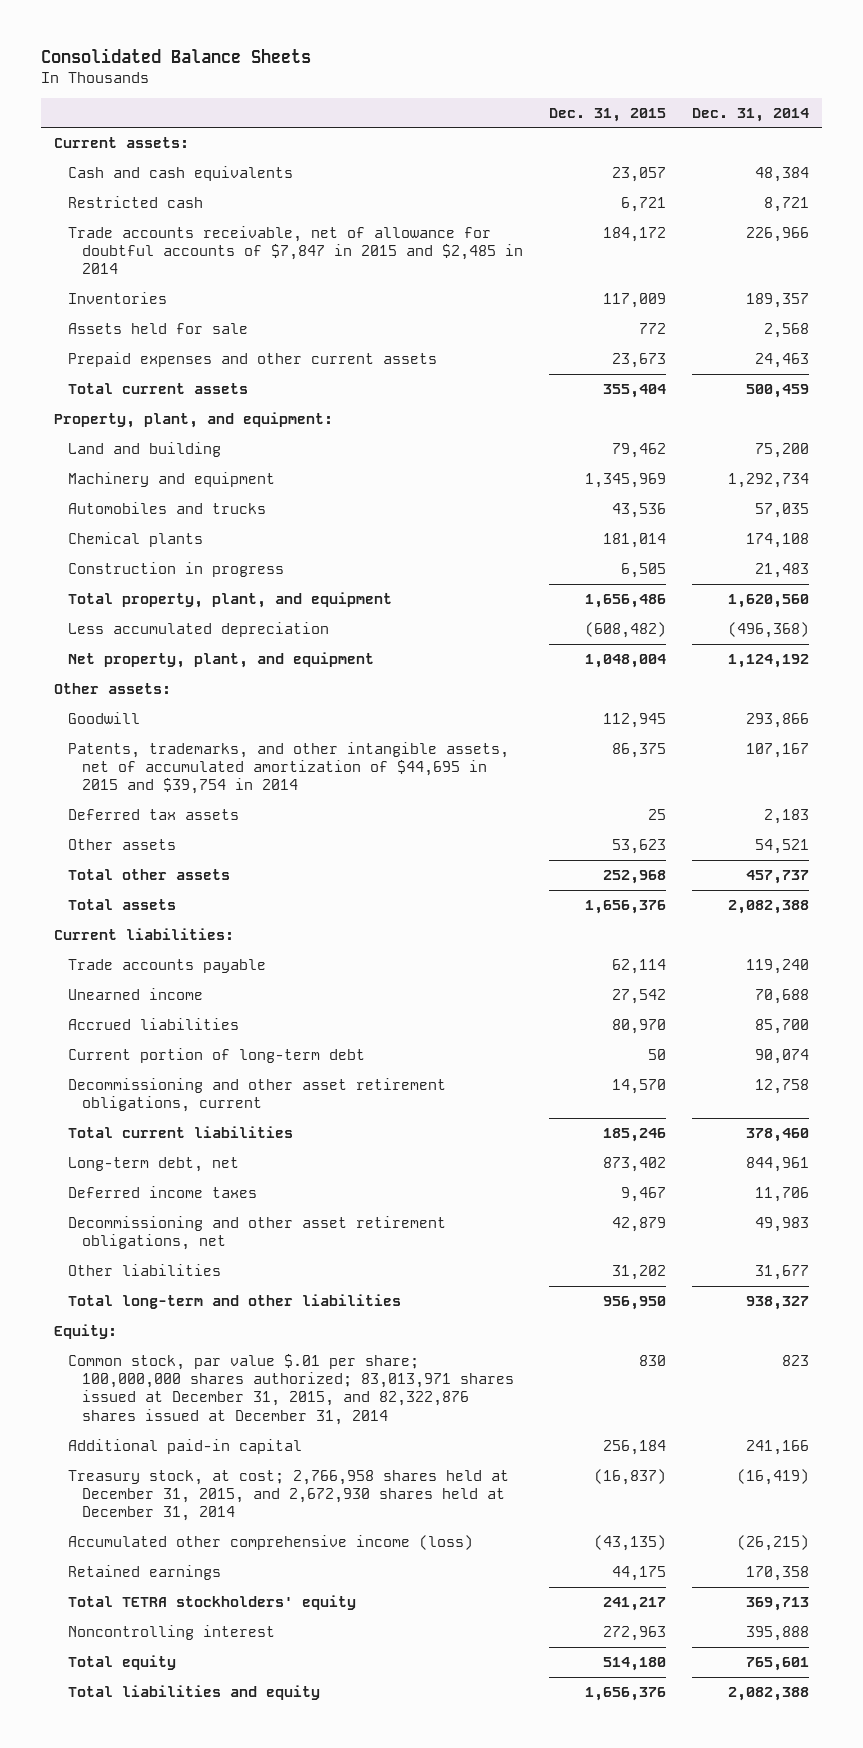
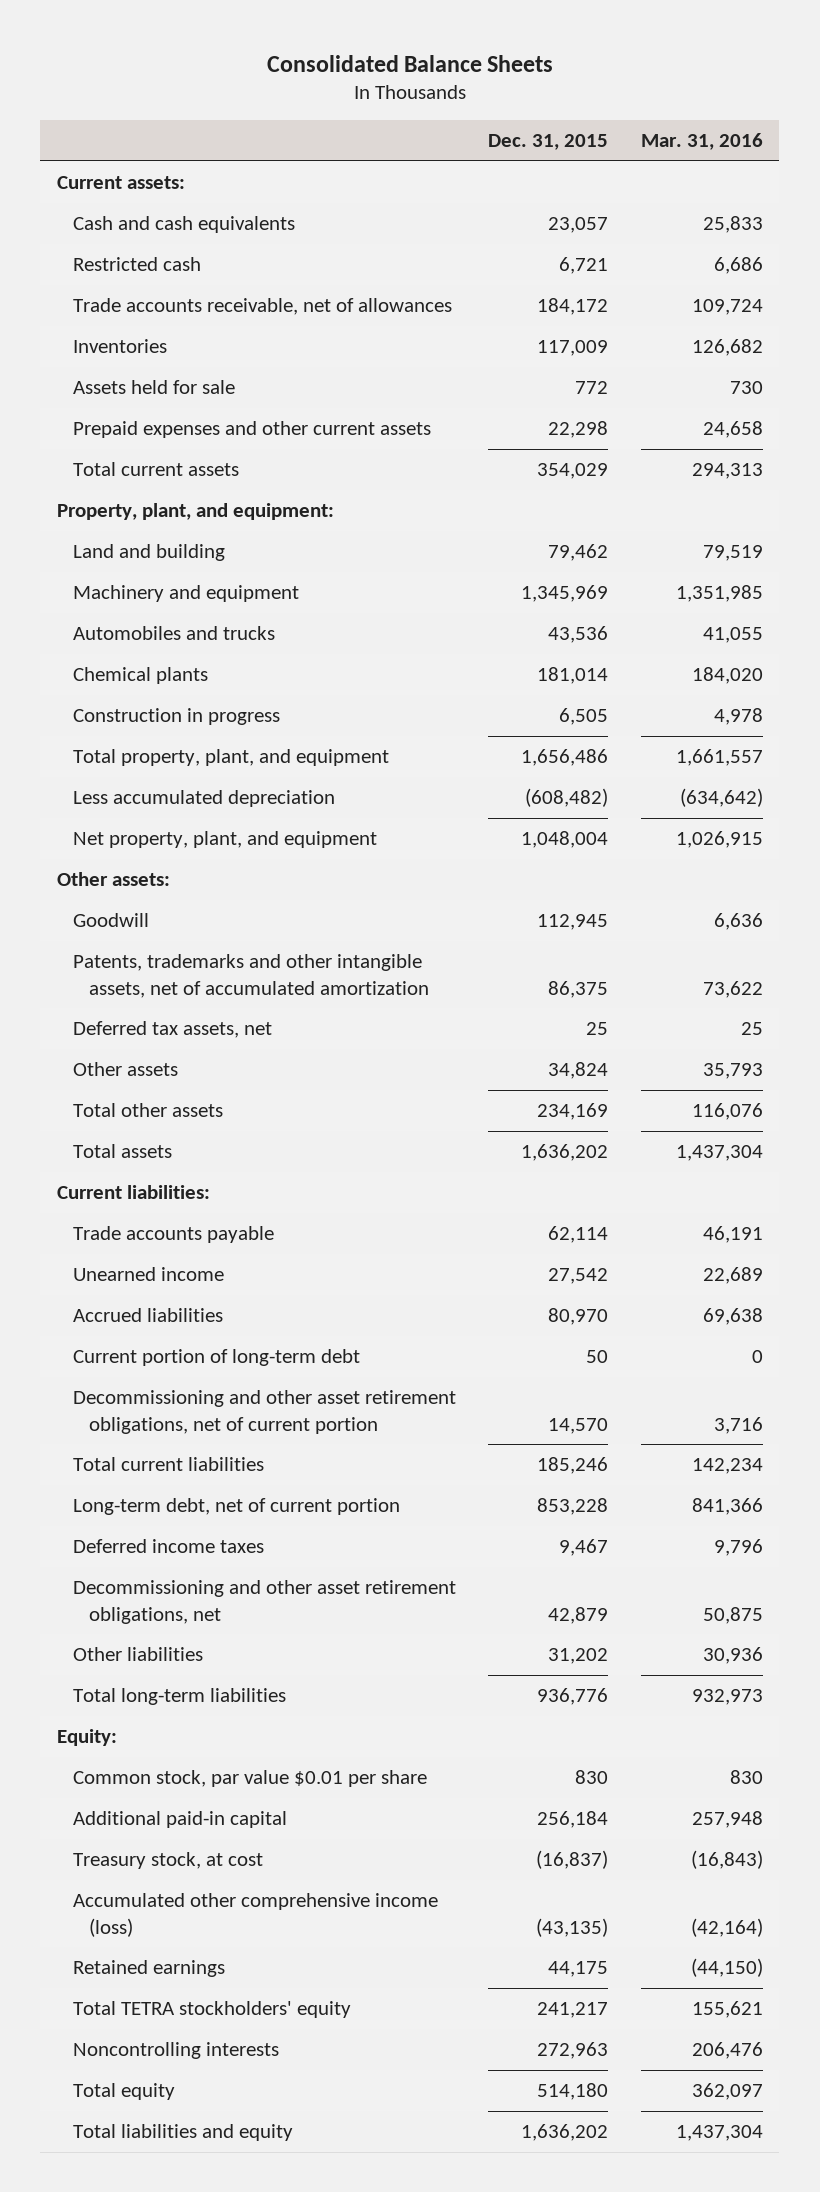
- | Dec. 31, 2015 | Dec. 31, 2014
+ | Dec. 31, 2015 | Mar. 31, 2016
- Trade accounts receivable, net of allowance for doubtful accounts of $7,847 in 2015 and $2,485 in 2014 | 184,172 | 226,966
+ Trade accounts receivable, net of allowances | 184,172 | 109,724
- Prepaid expenses and other current assets | 23,673 | 24,463
- Total current assets | 355,404 | 500,459
+ Prepaid expenses and other current assets | 22,298 | 24,658
+ Total current assets | 354,029 | 294,313
- Patents, trademarks, and other intangible assets, net of accumulated amortization of $44,695 in 2015 and $39,754 in 2014 | 86,375 | 107,167
- Deferred tax assets | 25 | 2,183
- Other assets | 53,623 | 54,521
- Total other assets | 252,968 | 457,737
- Total assets | 1,656,376 | 2,082,388
+ Patents, trademarks and other intangible assets, net of accumulated amortization | 86,375 | 73,622
+ Deferred tax assets, net | 25 | 25
+ Other assets | 34,824 | 35,793
+ Total other assets | 234,169 | 116,076
+ Total assets | 1,636,202 | 1,437,304
- Decommissioning and other asset retirement obligations, current | 14,570 | 12,758
+ Decommissioning and other asset retirement obligations, net of current portion | 14,570 | 3,716
- Long-term debt, net | 873,402 | 844,961
+ Long-term debt, net of current portion | 853,228 | 841,366
- Total long-term and other liabilities | 956,950 | 938,327
+ Total long-term liabilities | 936,776 | 932,973
- Common stock, par value $.01 per share; 100,000,000 shares authorized; 83,013,971 shares issued at December 31, 2015, and 82,322,876 shares issued at December 31, 2014 | 830 | 823
+ Common stock, par value $0.01 per share | 830 | 830
- Treasury stock, at cost; 2,766,958 shares held at December 31, 2015, and 2,672,930 shares held at December 31, 2014 | (16,837) | (16,419)
+ Treasury stock, at cost | (16,837) | (16,843)
- Noncontrolling interest | 272,963 | 395,888
+ Noncontrolling interests | 272,963 | 206,476
- Total liabilities and equity | 1,656,376 | 2,082,388
+ Total liabilities and equity | 1,636,202 | 1,437,304

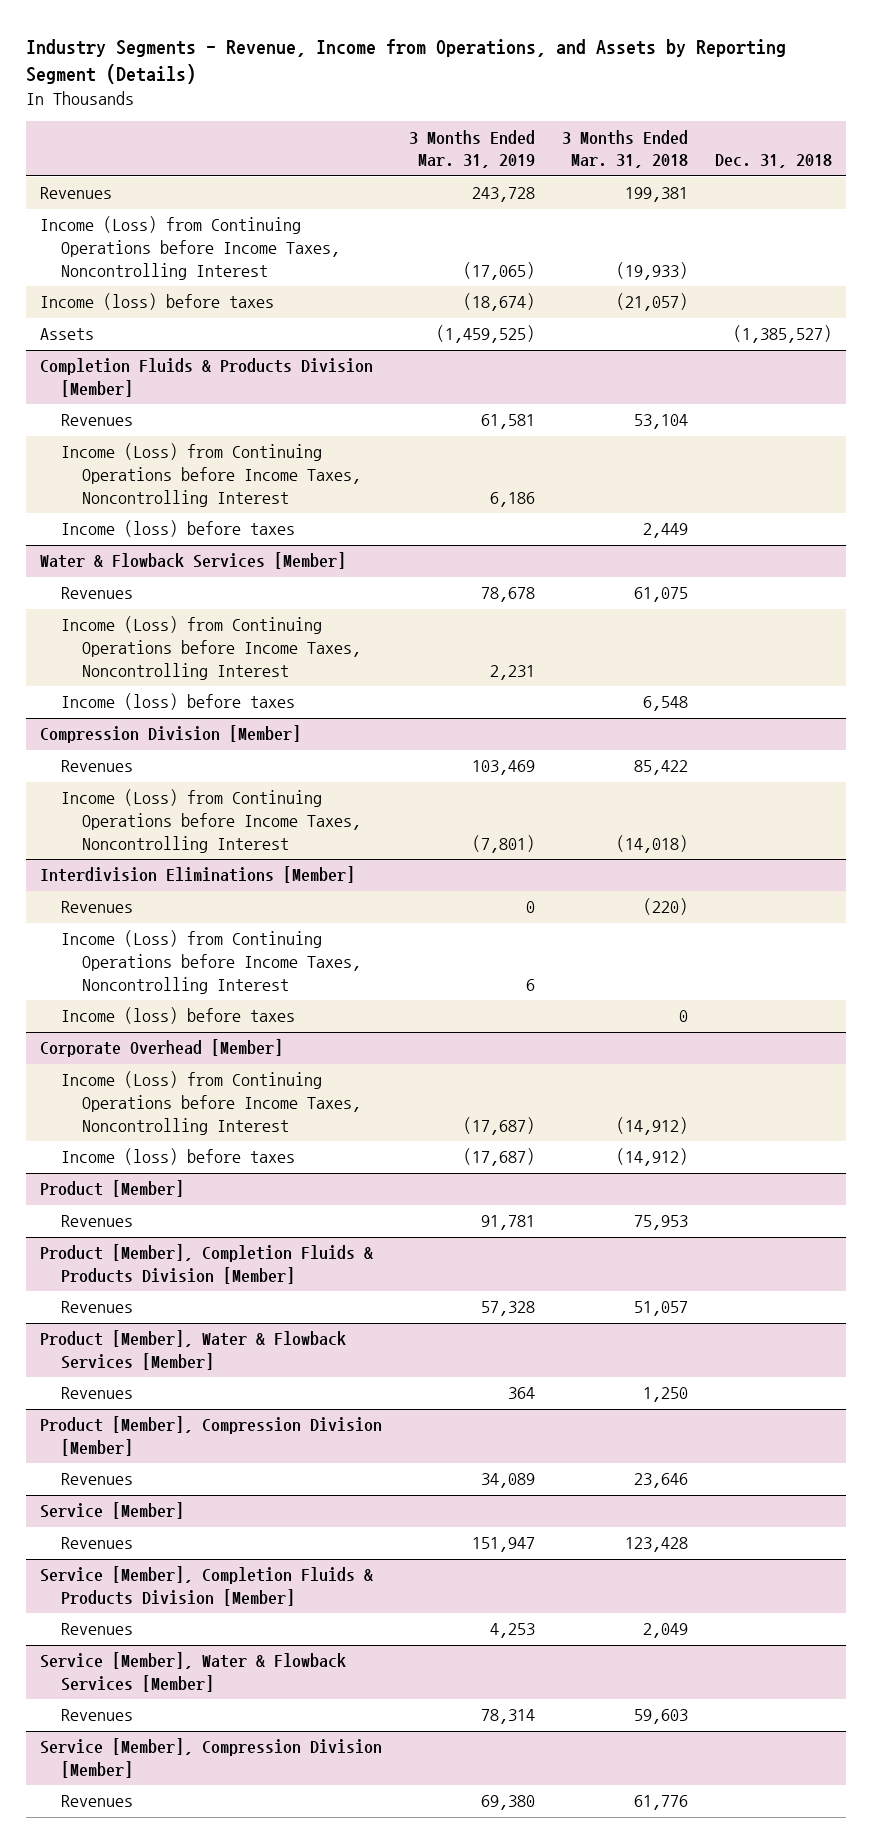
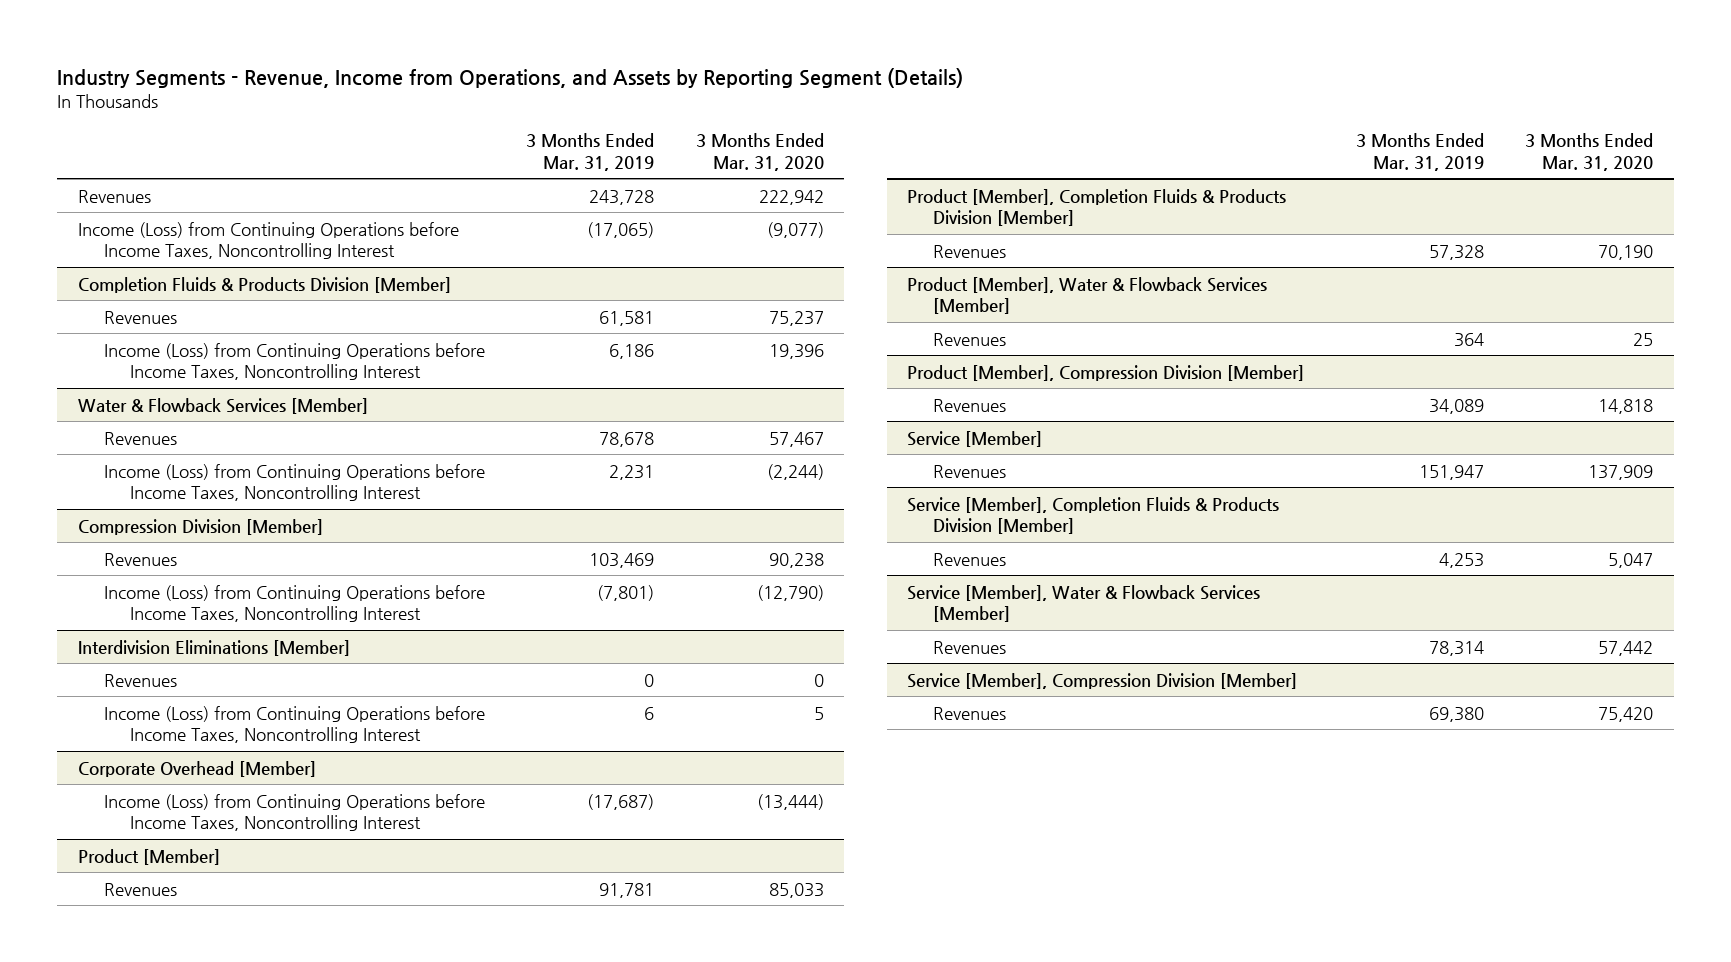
- | 3 Months Ended Mar. 31, 2019 | 3 Months Ended Mar. 31, 2018 | Dec. 31, 2018
+ | 3 Months Ended Mar. 31, 2019 | 3 Months Ended Mar. 31, 2020
- Income (loss) before taxes | (18,674) | (21,057) |
- Assets | (1,459,525) | | (1,385,527)
@ Completion Fluids & Products Division [Member]
- Income (loss) before taxes | | 2,449 |
@ Water & Flowback Services [Member]
- Income (loss) before taxes | | 6,548 |
@ Interdivision Eliminations [Member]
- Income (loss) before taxes | | 0 |
@ Corporate Overhead [Member]
- Income (loss) before taxes | (17,687) | (14,912) |

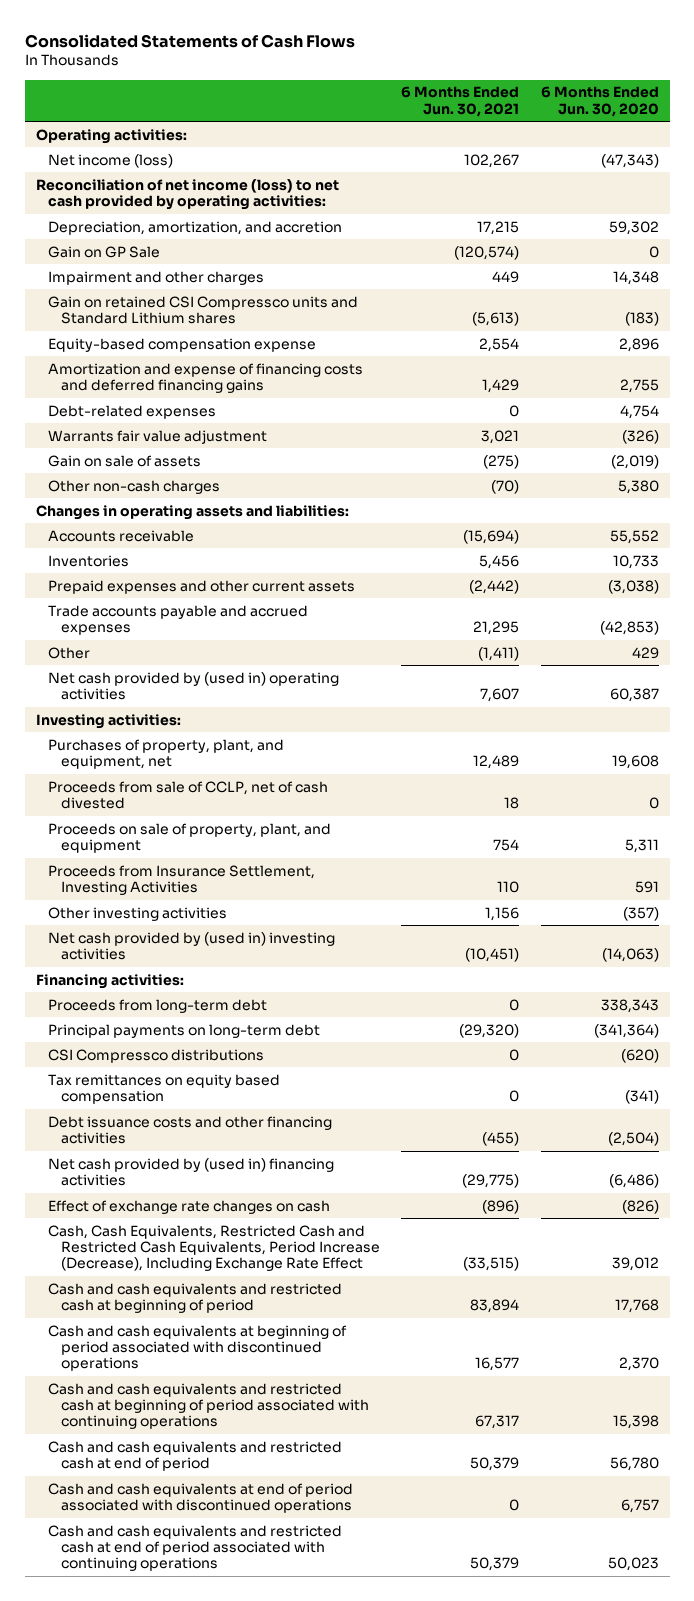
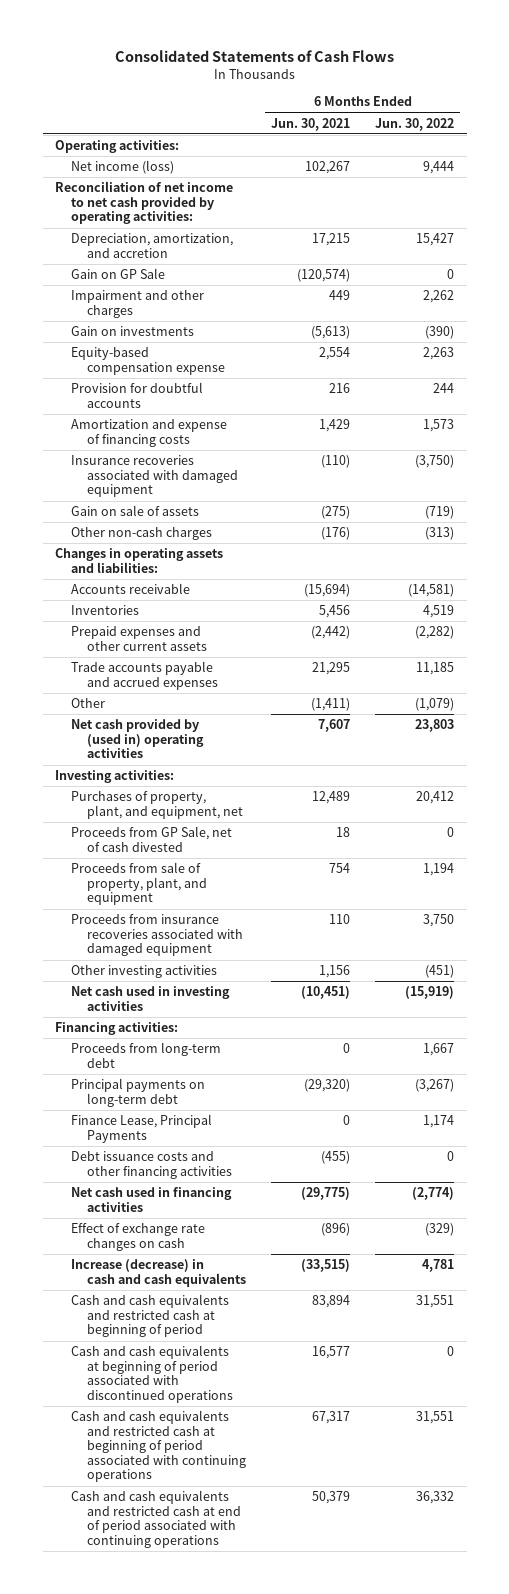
- | 6 Months Ended Jun. 30, 2021 | 6 Months Ended Jun. 30, 2020
+ | 6 Months Ended Jun. 30, 2021 | 6 Months Ended Jun. 30, 2022
- Reconciliation of net income (loss) to net cash provided by operating activities:
+ Reconciliation of net income to net cash provided by operating activities:
- Gain on retained CSI Compressco units and Standard Lithium shares | (5,613) | (183)
+ Gain on investments | (5,613) | (390)
- Amortization and expense of financing costs and deferred financing gains | 1,429 | 2,755
- Debt-related expenses | 0 | 4,754
- Warrants fair value adjustment | 3,021 | (326)
+ Provision for doubtful accounts | 216 | 244
+ Amortization and expense of financing costs | 1,429 | 1,573
+ Insurance recoveries associated with damaged equipment | (110) | (3,750)
- Other non-cash charges | (70) | 5,380
+ Other non-cash charges | (176) | (313)
- Proceeds from sale of CCLP, net of cash divested | 18 | 0
- Proceeds on sale of property, plant, and equipment | 754 | 5,311
- Proceeds from Insurance Settlement, Investing Activities | 110 | 591
+ Proceeds from GP Sale, net of cash divested | 18 | 0
+ Proceeds from sale of property, plant, and equipment | 754 | 1,194
+ Proceeds from insurance recoveries associated with damaged equipment | 110 | 3,750
- Net cash provided by (used in) investing activities | (10,451) | (14,063)
+ Net cash used in investing activities | (10,451) | (15,919)
- CSI Compressco distributions | 0 | (620)
- Tax remittances on equity based compensation | 0 | (341)
+ Finance Lease, Principal Payments | 0 | 1,174
- Net cash provided by (used in) financing activities | (29,775) | (6,486)
+ Net cash used in financing activities | (29,775) | (2,774)
- Cash, Cash Equivalents, Restricted Cash and Restricted Cash Equivalents, Period Increase (Decrease), Including Exchange Rate Effect | (33,515) | 39,012
+ Increase (decrease) in cash and cash equivalents | (33,515) | 4,781
- Cash and cash equivalents and restricted cash at end of period | 50,379 | 56,780
- Cash and cash equivalents at end of period associated with discontinued operations | 0 | 6,757

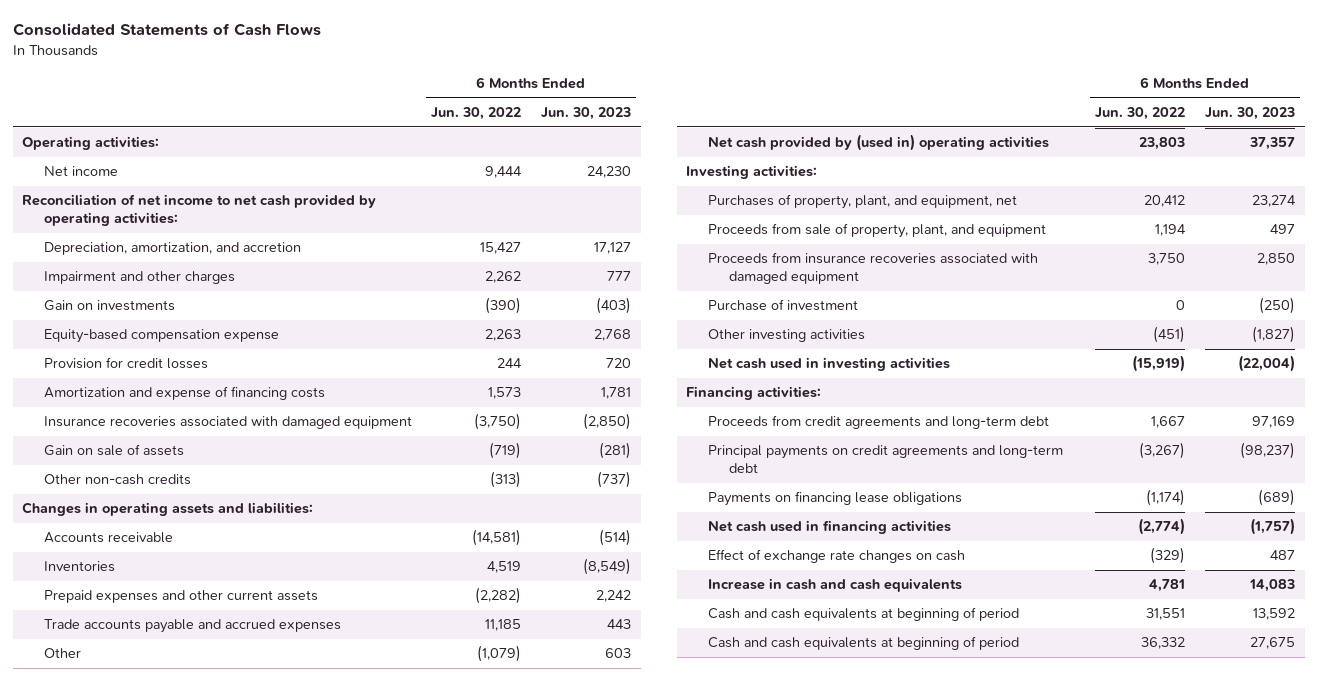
- | 6 Months Ended Jun. 30, 2021 | 6 Months Ended Jun. 30, 2022
+ | 6 Months Ended Jun. 30, 2022 | 6 Months Ended Jun. 30, 2023
- Net income (loss) | 102,267 | 9,444
+ Net income | 9,444 | 24,230
- Gain on GP Sale | (120,574) | 0
- Provision for doubtful accounts | 216 | 244
+ Provision for credit losses | 244 | 720
- Other non-cash charges | (176) | (313)
+ Other non-cash credits | (313) | (737)
- Proceeds from GP Sale, net of cash divested | 18 | 0
+ Purchase of investment | 0 | (250)
- Proceeds from long-term debt | 0 | 1,667
- Principal payments on long-term debt | (29,320) | (3,267)
- Finance Lease, Principal Payments | 0 | 1,174
- Debt issuance costs and other financing activities | (455) | 0
+ Proceeds from credit agreements and long-term debt | 1,667 | 97,169
+ Principal payments on credit agreements and long-term debt | (3,267) | (98,237)
+ Payments on financing lease obligations | (1,174) | (689)
- Increase (decrease) in cash and cash equivalents | (33,515) | 4,781
- Cash and cash equivalents and restricted cash at beginning of period | 83,894 | 31,551
- Cash and cash equivalents at beginning of period associated with discontinued operations | 16,577 | 0
- Cash and cash equivalents and restricted cash at beginning of period associated with continuing operations | 67,317 | 31,551
- Cash and cash equivalents and restricted cash at end of period associated with continuing operations | 50,379 | 36,332
+ Increase in cash and cash equivalents | 4,781 | 14,083
+ Cash and cash equivalents at beginning of period | 31,551 | 13,592
+ Cash and cash equivalents at beginning of period | 36,332 | 27,675

